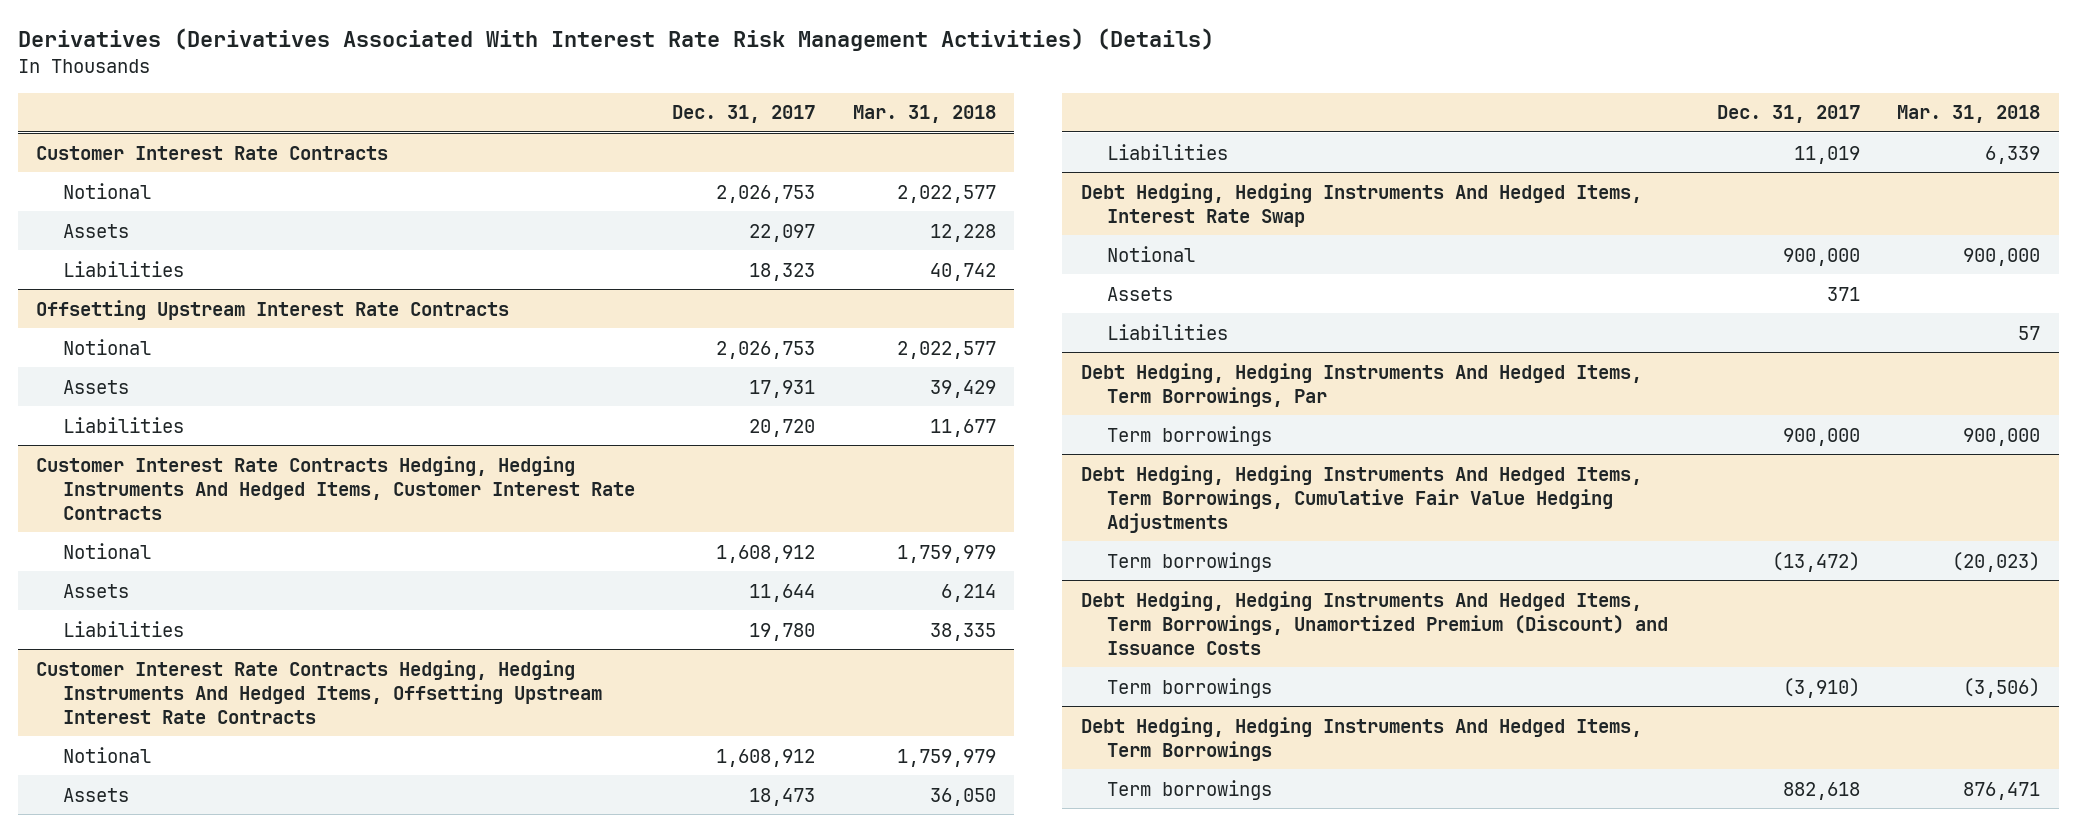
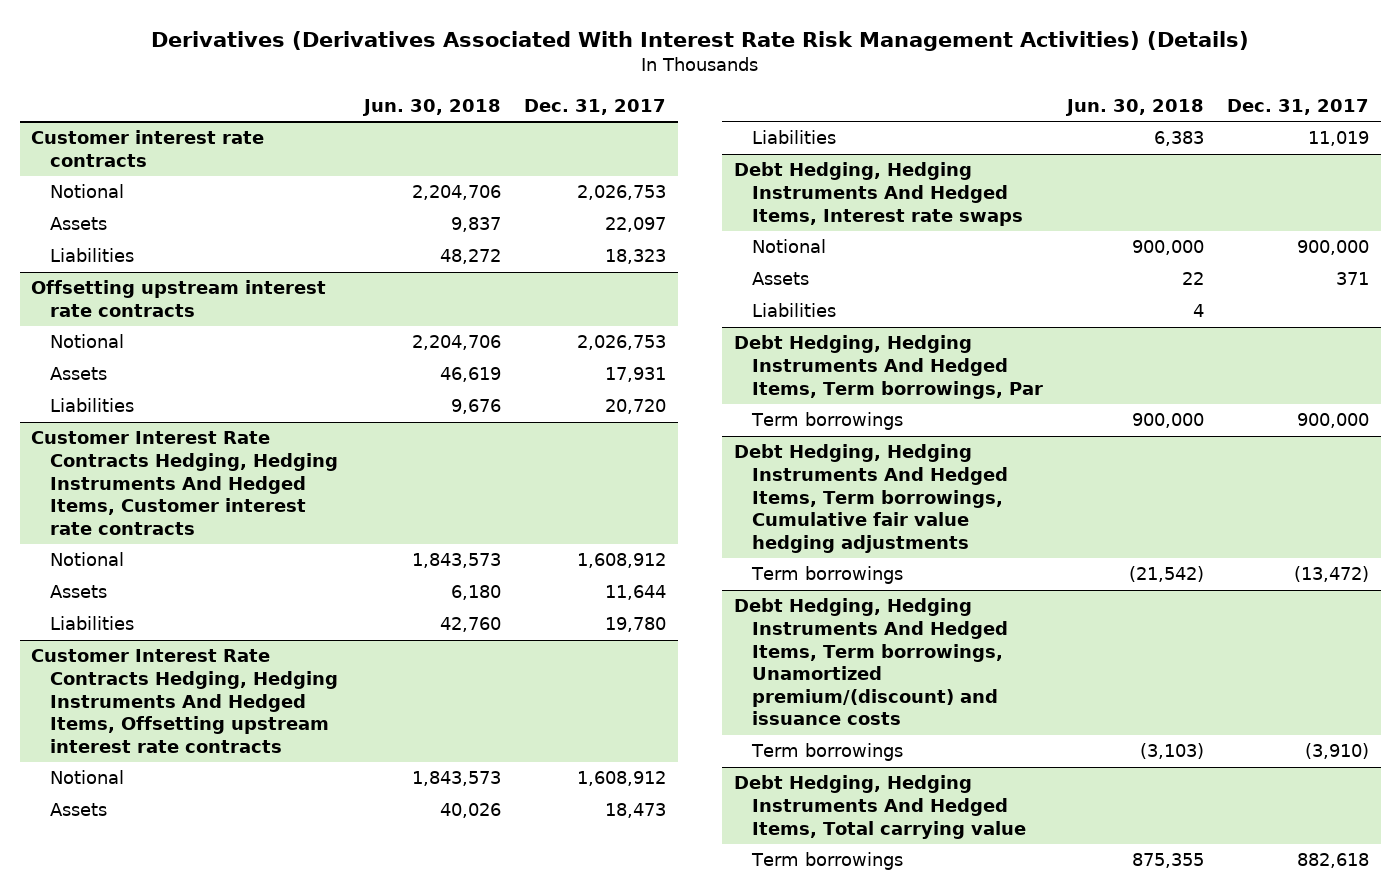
- | Dec. 31, 2017 | Mar. 31, 2018
+ | Jun. 30, 2018 | Dec. 31, 2017
- Customer Interest Rate Contracts
+ Customer interest rate contracts
- Offsetting Upstream Interest Rate Contracts
+ Offsetting upstream interest rate contracts
- Customer Interest Rate Contracts Hedging, Hedging Instruments And Hedged Items, Customer Interest Rate Contracts
+ Customer Interest Rate Contracts Hedging, Hedging Instruments And Hedged Items, Customer interest rate contracts
- Customer Interest Rate Contracts Hedging, Hedging Instruments And Hedged Items, Offsetting Upstream Interest Rate Contracts
+ Customer Interest Rate Contracts Hedging, Hedging Instruments And Hedged Items, Offsetting upstream interest rate contracts
- Debt Hedging, Hedging Instruments And Hedged Items, Interest Rate Swap
+ Debt Hedging, Hedging Instruments And Hedged Items, Interest rate swaps
- Debt Hedging, Hedging Instruments And Hedged Items, Term Borrowings, Par
+ Debt Hedging, Hedging Instruments And Hedged Items, Term borrowings, Par
- Debt Hedging, Hedging Instruments And Hedged Items, Term Borrowings, Cumulative Fair Value Hedging Adjustments
+ Debt Hedging, Hedging Instruments And Hedged Items, Term borrowings, Cumulative fair value hedging adjustments
- Debt Hedging, Hedging Instruments And Hedged Items, Term Borrowings, Unamortized Premium (Discount) and Issuance Costs
+ Debt Hedging, Hedging Instruments And Hedged Items, Term borrowings, Unamortized premium/(discount) and issuance costs
- Debt Hedging, Hedging Instruments And Hedged Items, Term Borrowings
+ Debt Hedging, Hedging Instruments And Hedged Items, Total carrying value

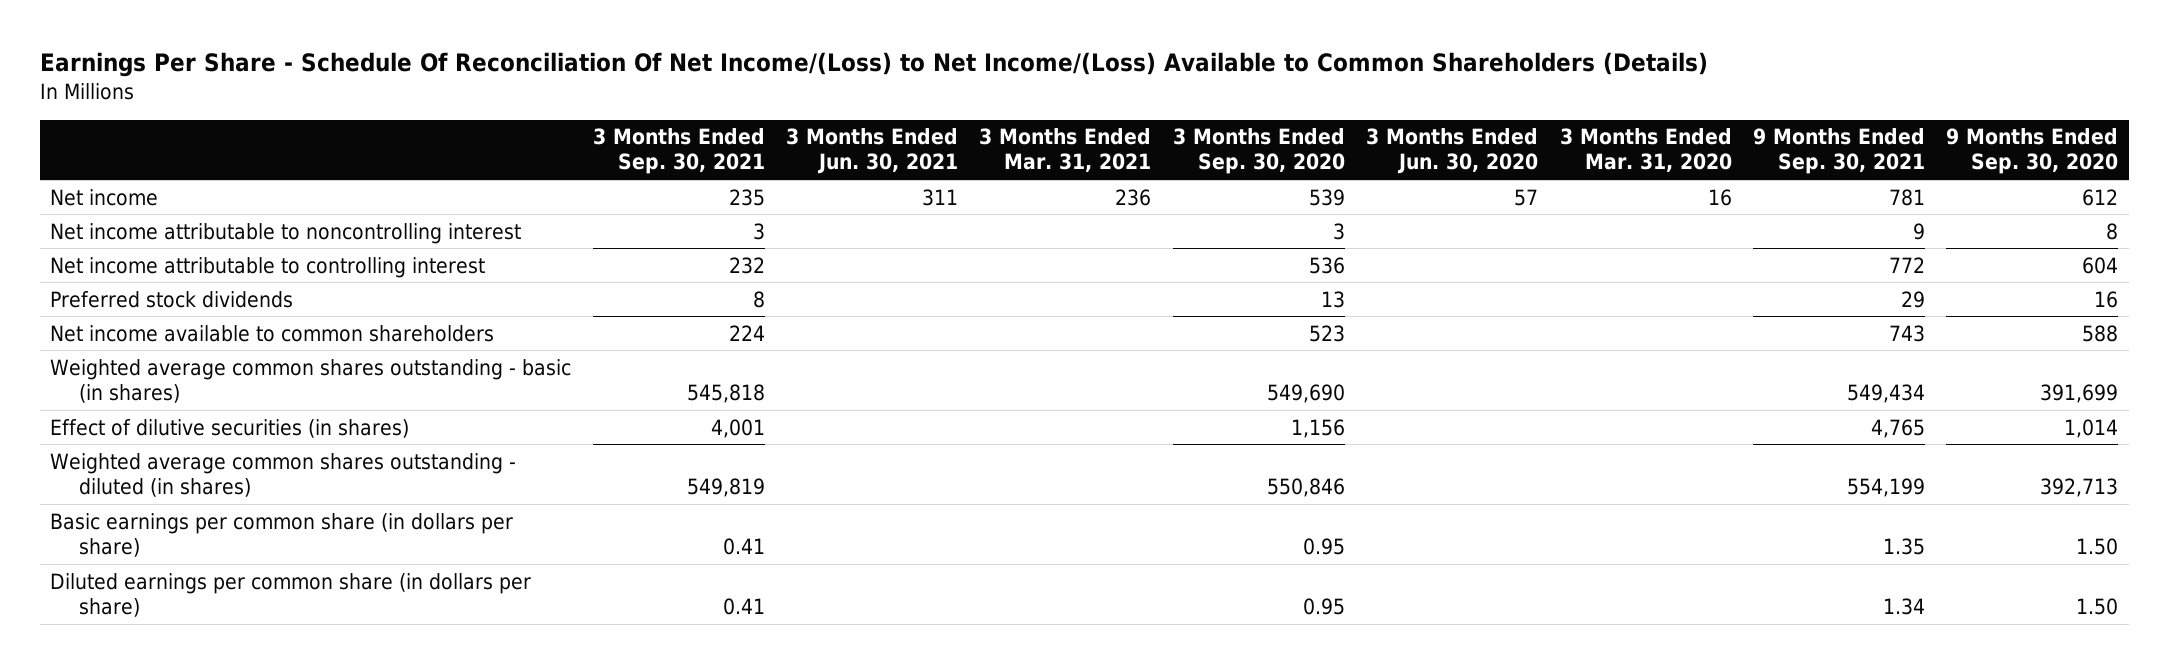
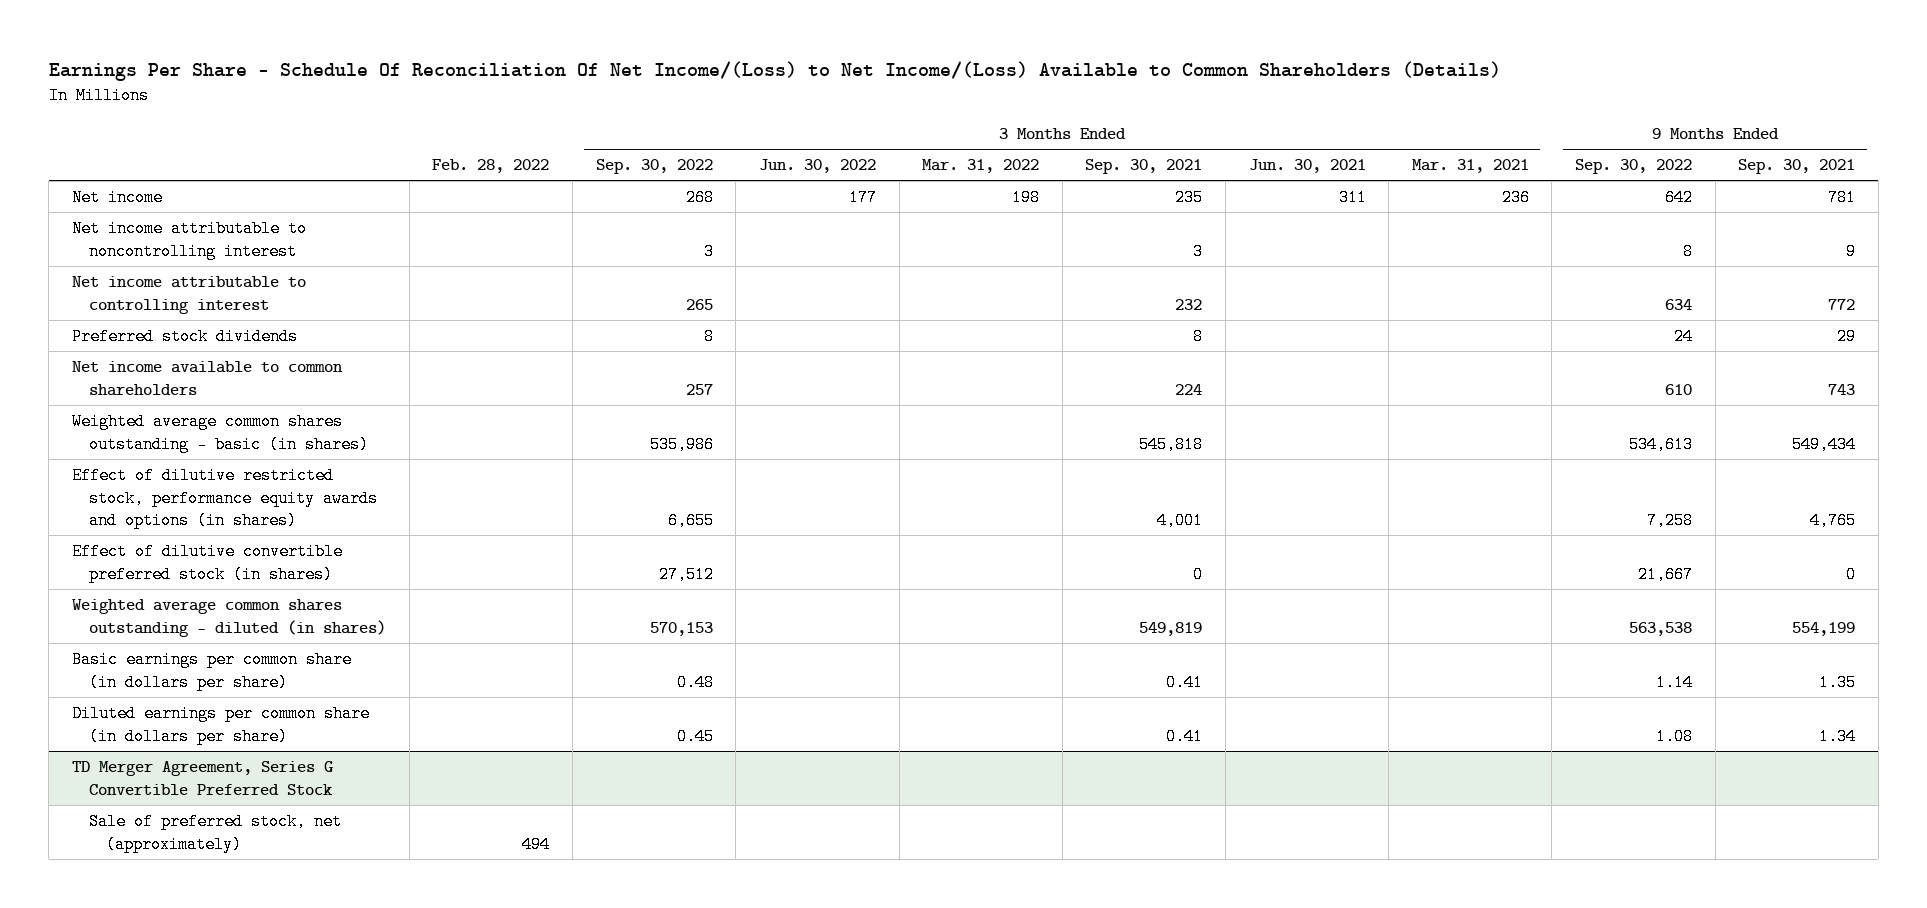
- | 3 Months Ended Sep. 30, 2021 | 3 Months Ended Jun. 30, 2021 | 3 Months Ended Mar. 31, 2021 | 3 Months Ended Sep. 30, 2020 | 3 Months Ended Jun. 30, 2020 | 3 Months Ended Mar. 31, 2020 | 9 Months Ended Sep. 30, 2021 | 9 Months Ended Sep. 30, 2020
+ | Feb. 28, 2022 | 3 Months Ended Sep. 30, 2022 | 3 Months Ended Jun. 30, 2022 | 3 Months Ended Mar. 31, 2022 | 3 Months Ended Sep. 30, 2021 | 3 Months Ended Jun. 30, 2021 | 3 Months Ended Mar. 31, 2021 | 9 Months Ended Sep. 30, 2022 | 9 Months Ended Sep. 30, 2021
- Effect of dilutive securities (in shares) | 4,001 | | | 1,156 | | | 4,765 | 1,014
+ Effect of dilutive restricted stock, performance equity awards and options (in shares) | | 6,655 | | | 4,001 | | | 7,258 | 4,765
+ Effect of dilutive convertible preferred stock (in shares) | | 27,512 | | | 0 | | | 21,667 | 0
+ TD Merger Agreement, Series G Convertible Preferred Stock
+ Sale of preferred stock, net (approximately) | 494 | | | | | | | |

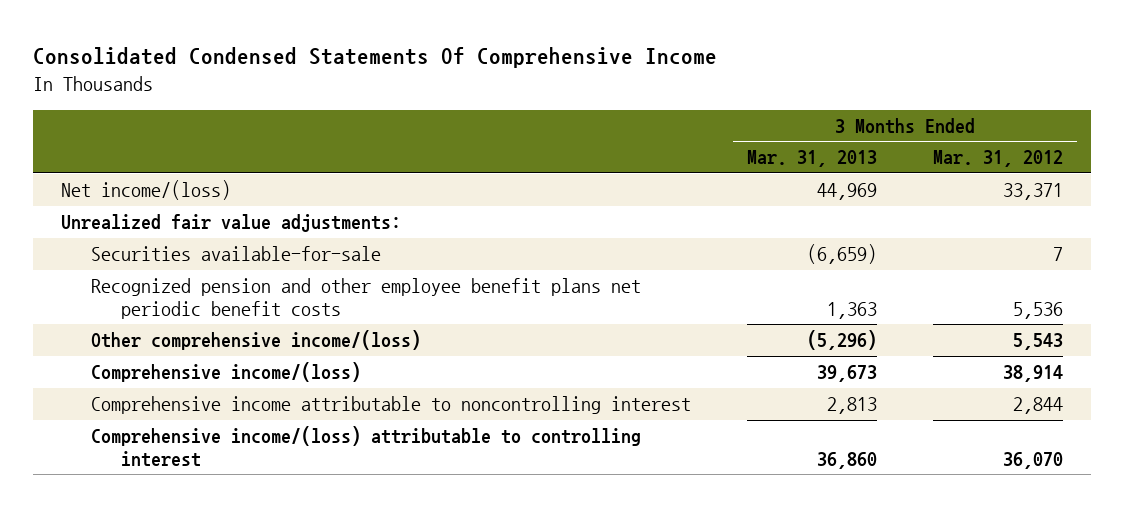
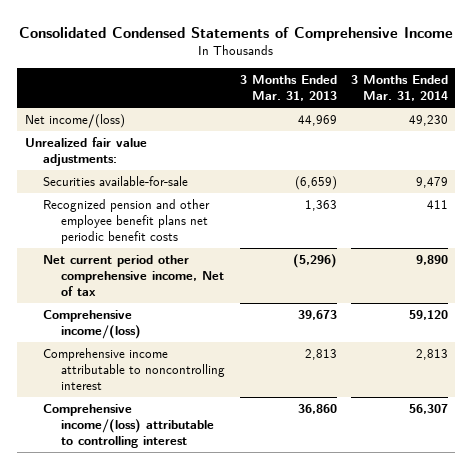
- Consolidated Condensed Statements Of Comprehensive Income
+ Consolidated Condensed Statements of Comprehensive Income
- | 3 Months Ended Mar. 31, 2013 | 3 Months Ended Mar. 31, 2012
+ | 3 Months Ended Mar. 31, 2013 | 3 Months Ended Mar. 31, 2014
- Other comprehensive income/(loss) | (5,296) | 5,543
+ Net current period other comprehensive income, Net of tax | (5,296) | 9,890

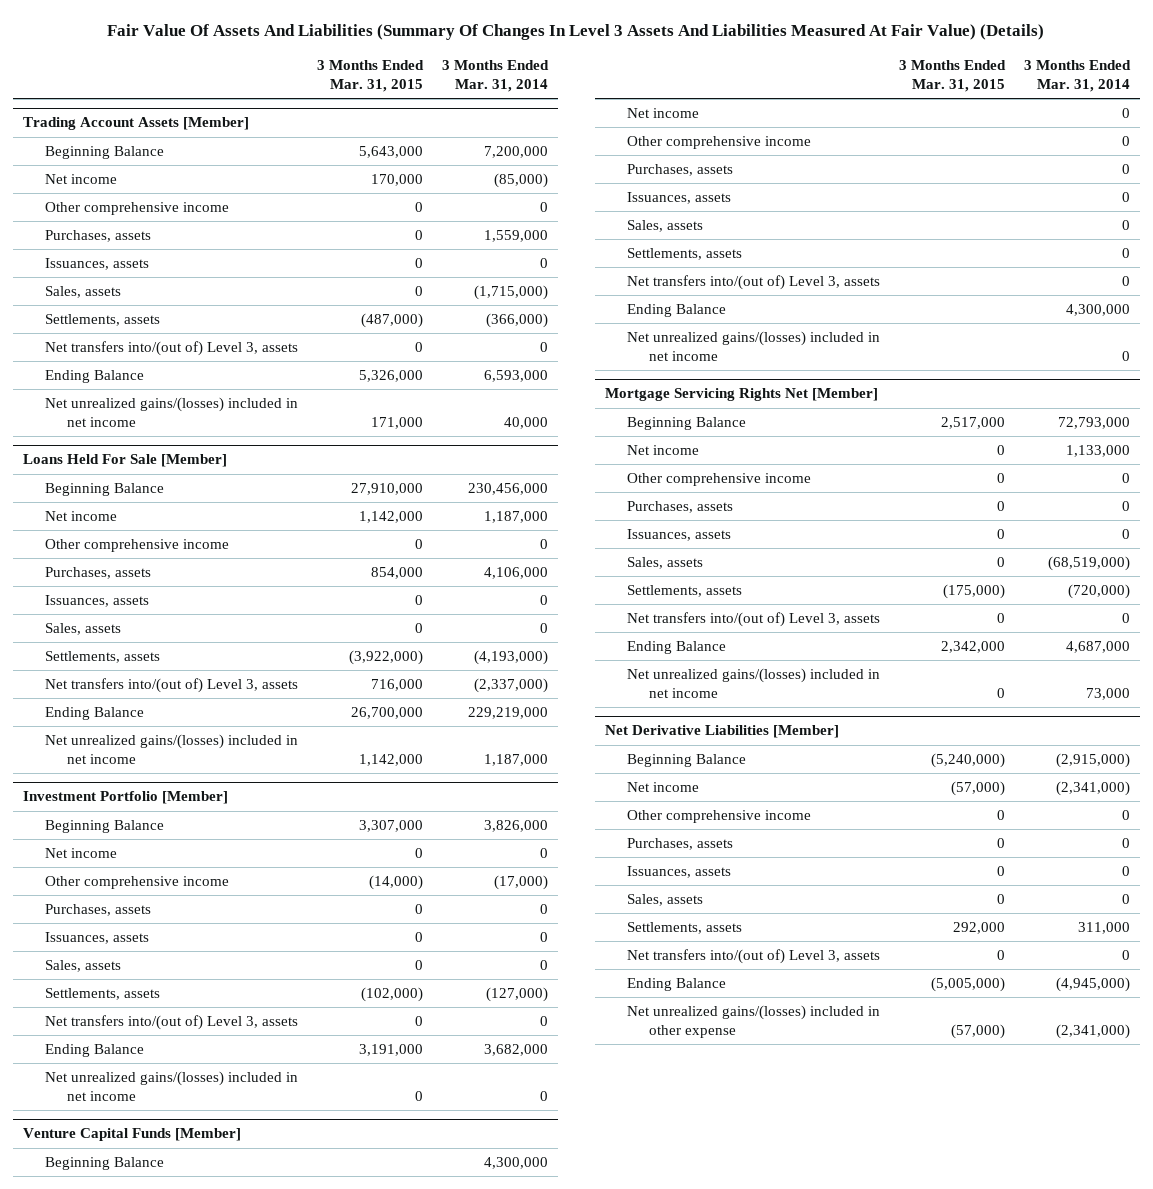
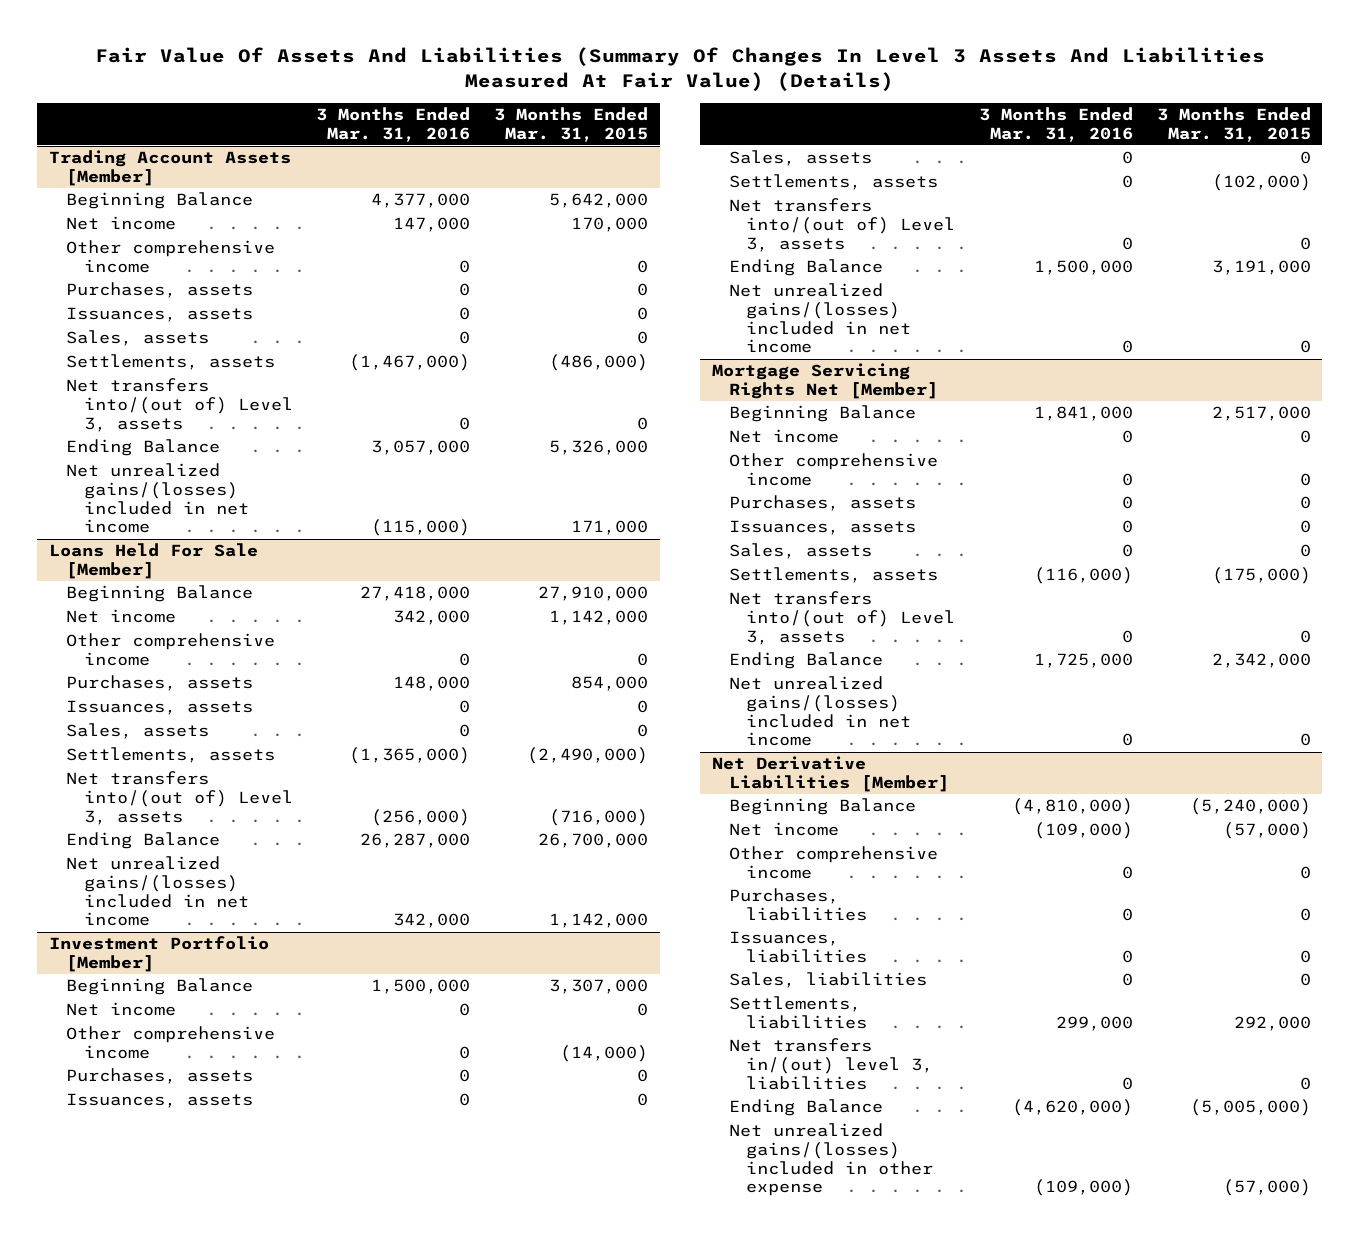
- | 3 Months Ended Mar. 31, 2015 | 3 Months Ended Mar. 31, 2014
+ | 3 Months Ended Mar. 31, 2016 | 3 Months Ended Mar. 31, 2015
@ Trading Account Assets [Member]
- Beginning Balance | 5,643,000 | 7,200,000
+ Beginning Balance | 4,377,000 | 5,642,000
- Settlements, assets | (487,000) | (366,000)
+ Settlements, assets | (1,467,000) | (486,000)
@ Loans Held For Sale [Member]
- Settlements, assets | (3,922,000) | (4,193,000)
- Net transfers into/(out of) Level 3, assets | 716,000 | (2,337,000)
+ Settlements, assets | (1,365,000) | (2,490,000)
+ Net transfers into/(out of) Level 3, assets | (256,000) | (716,000)
- Venture Capital Funds [Member]
- Beginning Balance | | 4,300,000
- Net income | | 0
- Other comprehensive income | | 0
- Purchases, assets | | 0
- Issuances, assets | | 0
- Sales, assets | | 0
- Settlements, assets | | 0
- Net transfers into/(out of) Level 3, assets | | 0
- Ending Balance | | 4,300,000
- Net unrealized gains/(losses) included in net income | | 0
@ Net Derivative Liabilities [Member]
- Purchases, assets | 0 | 0
- Issuances, assets | 0 | 0
- Sales, assets | 0 | 0
- Settlements, assets | 292,000 | 311,000
- Net transfers into/(out of) Level 3, assets | 0 | 0
+ Purchases, liabilities | 0 | 0
+ Issuances, liabilities | 0 | 0
+ Sales, liabilities | 0 | 0
+ Settlements, liabilities | 299,000 | 292,000
+ Net transfers in/(out) level 3, liabilities | 0 | 0

